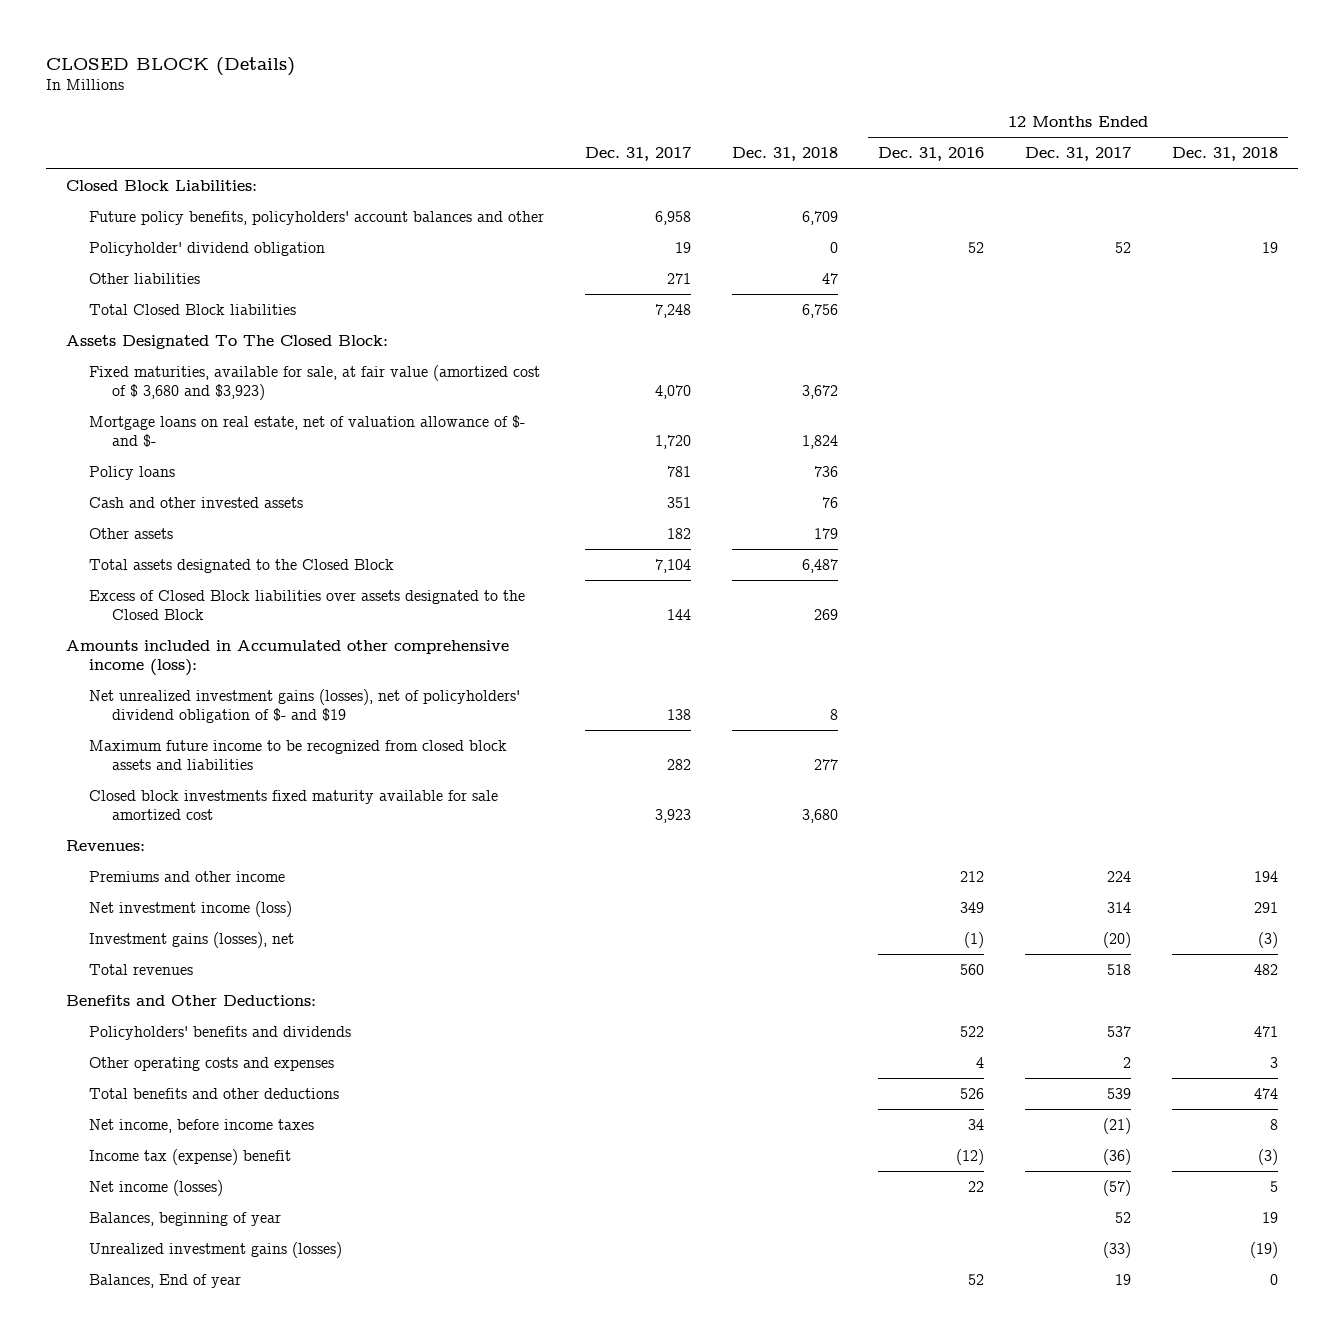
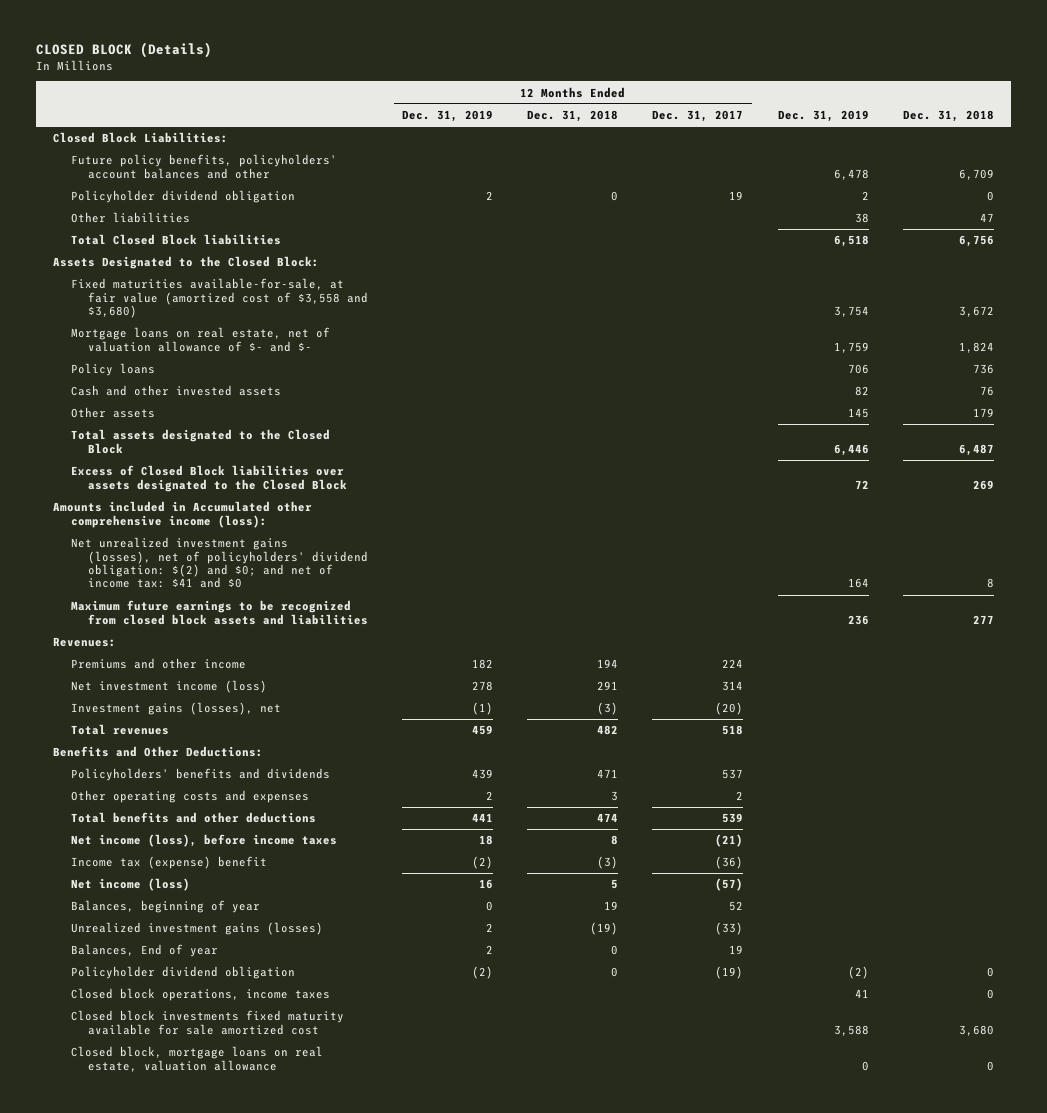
- | Dec. 31, 2017 | Dec. 31, 2018 | 12 Months Ended Dec. 31, 2016 | 12 Months Ended Dec. 31, 2017 | 12 Months Ended Dec. 31, 2018
+ | 12 Months Ended Dec. 31, 2019 | 12 Months Ended Dec. 31, 2018 | 12 Months Ended Dec. 31, 2017 | Dec. 31, 2019 | Dec. 31, 2018
- Policyholder' dividend obligation | 19 | 0 | 52 | 52 | 19
+ Policyholder dividend obligation | 2 | 0 | 19 | 2 | 0
- Assets Designated To The Closed Block:
- Fixed maturities, available for sale, at fair value (amortized cost of $ 3,680 and $3,923) | 4,070 | 3,672 | | |
+ Assets Designated to the Closed Block:
+ Fixed maturities available-for-sale, at fair value (amortized cost of $3,558 and $3,680) | | | | 3,754 | 3,672
- Net unrealized investment gains (losses), net of policyholders' dividend obligation of $- and $19 | 138 | 8 | | |
- Maximum future income to be recognized from closed block assets and liabilities | 282 | 277 | | |
+ Net unrealized investment gains (losses), net of policyholders' dividend obligation: $(2) and $0; and net of income tax: $41 and $0 | | | | 164 | 8
+ Maximum future earnings to be recognized from closed block assets and liabilities | | | | 236 | 277
- Net income, before income taxes | | | 34 | (21) | 8
+ Net income (loss), before income taxes | 18 | 8 | (21) | |
- Net income (losses) | | | 22 | (57) | 5
+ Net income (loss) | 16 | 5 | (57) | |
+ Policyholder dividend obligation | (2) | 0 | (19) | (2) | 0
+ Closed block operations, income taxes | | | | 41 | 0
moved down: Closed block investments fixed maturity available for sale amortized cost | | | | 3,588 | 3,680
+ Closed block, mortgage loans on real estate, valuation allowance | | | | 0 | 0

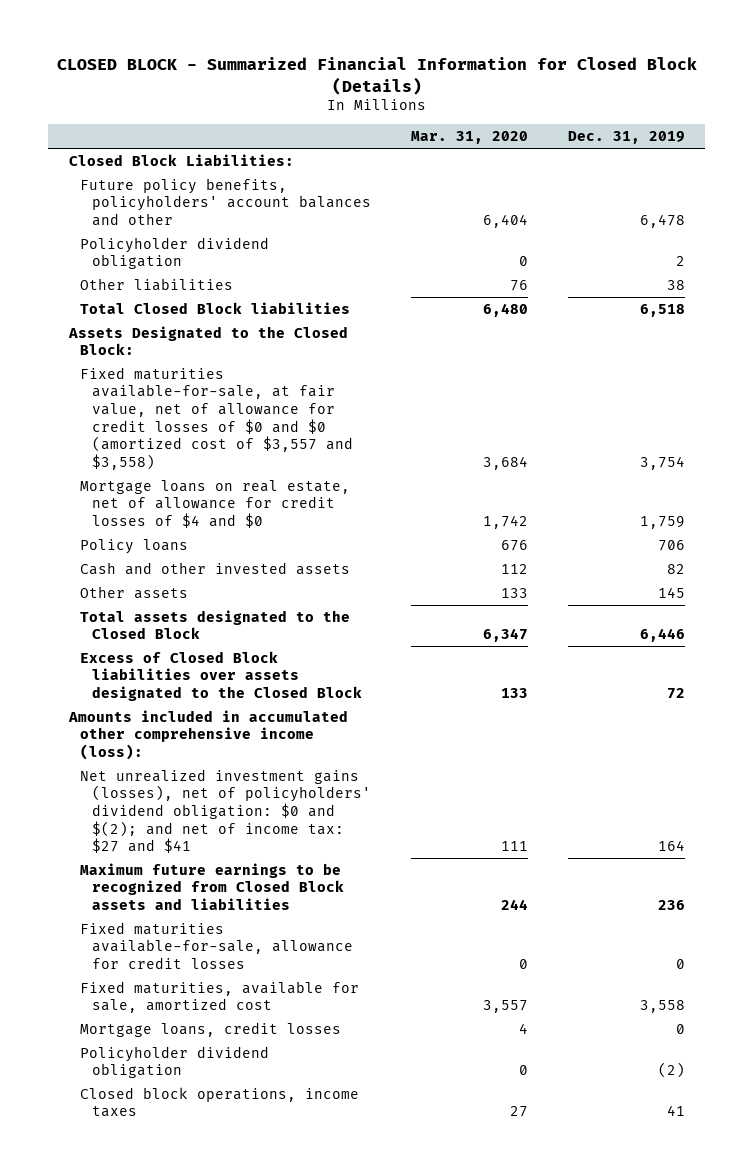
- CLOSED BLOCK (Details)
+ CLOSED BLOCK - Summarized Financial Information for Closed Block (Details)
- | 12 Months Ended Dec. 31, 2019 | 12 Months Ended Dec. 31, 2018 | 12 Months Ended Dec. 31, 2017 | Dec. 31, 2019 | Dec. 31, 2018
+ | Mar. 31, 2020 | Dec. 31, 2019
- Fixed maturities available-for-sale, at fair value (amortized cost of $3,558 and $3,680) | | | | 3,754 | 3,672
- Mortgage loans on real estate, net of valuation allowance of $- and $- | | | | 1,759 | 1,824
+ Fixed maturities available-for-sale, at fair value, net of allowance for credit losses of $0 and $0 (amortized cost of $3,557 and $3,558) | 3,684 | 3,754
+ Mortgage loans on real estate, net of allowance for credit losses of $4 and $0 | 1,742 | 1,759
- Amounts included in Accumulated other comprehensive income (loss):
- Net unrealized investment gains (losses), net of policyholders' dividend obligation: $(2) and $0; and net of income tax: $41 and $0 | | | | 164 | 8
- Maximum future earnings to be recognized from closed block assets and liabilities | | | | 236 | 277
- Revenues:
- Premiums and other income | 182 | 194 | 224 | |
- Net investment income (loss) | 278 | 291 | 314 | |
- Investment gains (losses), net | (1) | (3) | (20) | |
- Total revenues | 459 | 482 | 518 | |
- Benefits and Other Deductions:
- Policyholders' benefits and dividends | 439 | 471 | 537 | |
- Other operating costs and expenses | 2 | 3 | 2 | |
- Total benefits and other deductions | 441 | 474 | 539 | |
- Net income (loss), before income taxes | 18 | 8 | (21) | |
- Income tax (expense) benefit | (2) | (3) | (36) | |
- Net income (loss) | 16 | 5 | (57) | |
- Balances, beginning of year | 0 | 19 | 52 | |
- Unrealized investment gains (losses) | 2 | (19) | (33) | |
- Balances, End of year | 2 | 0 | 19 | |
+ Amounts included in accumulated other comprehensive income (loss):
+ Net unrealized investment gains (losses), net of policyholders' dividend obligation: $0 and $(2); and net of income tax: $27 and $41 | 111 | 164
+ Maximum future earnings to be recognized from Closed Block assets and liabilities | 244 | 236
+ Fixed maturities available-for-sale, allowance for credit losses | 0 | 0
+ Fixed maturities, available for sale, amortized cost | 3,557 | 3,558
+ Mortgage loans, credit losses | 4 | 0
- Closed block investments fixed maturity available for sale amortized cost | | | | 3,588 | 3,680
- Closed block, mortgage loans on real estate, valuation allowance | | | | 0 | 0

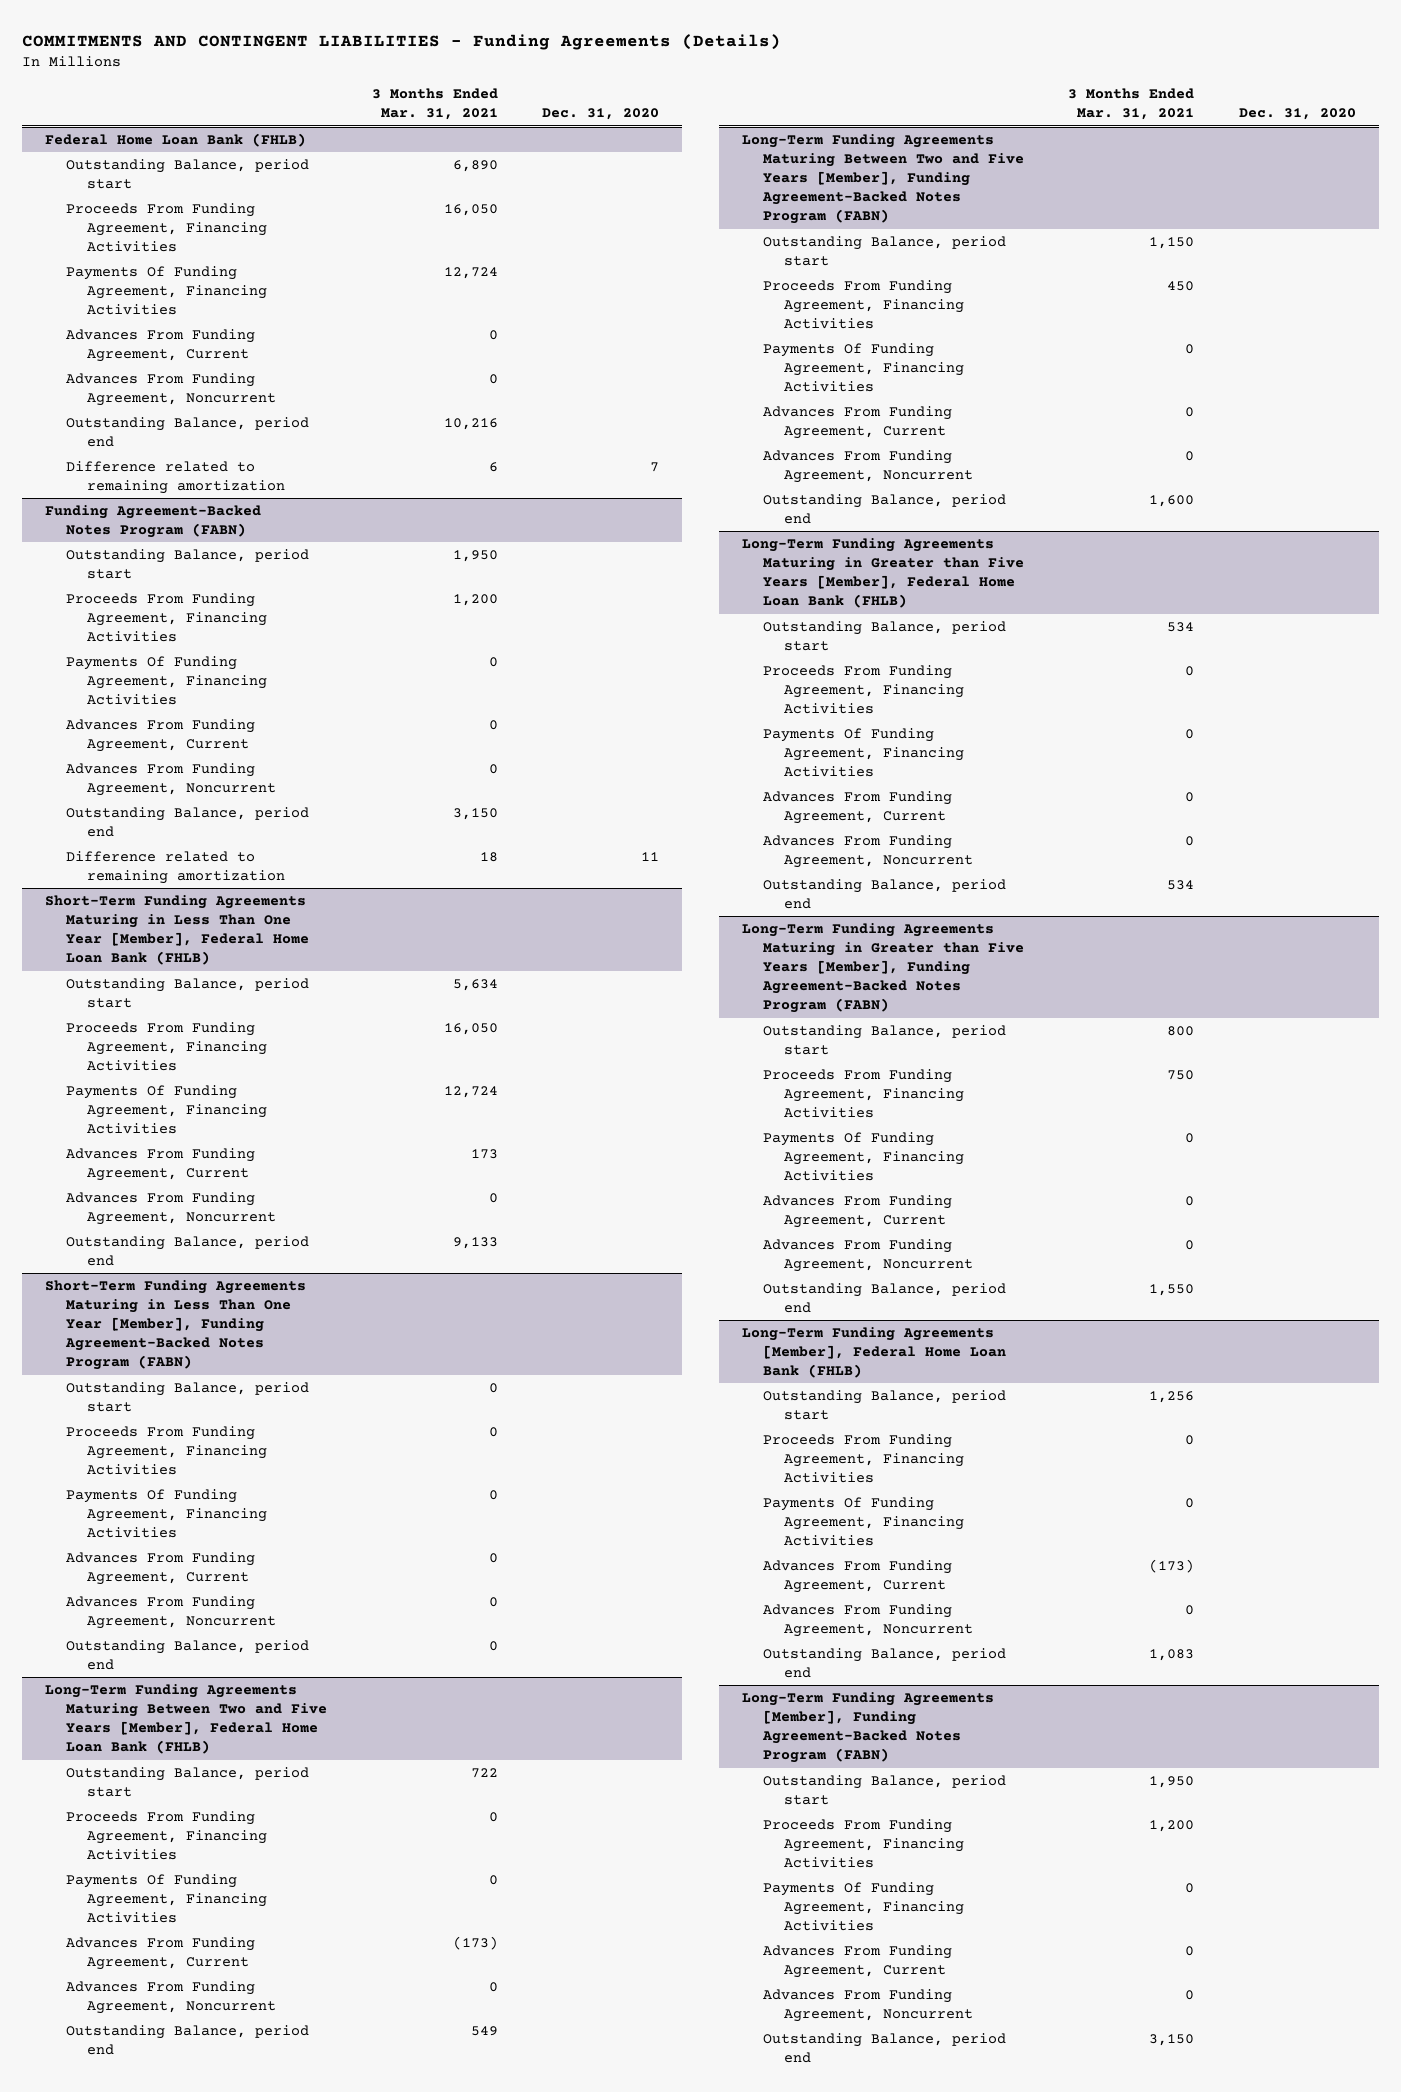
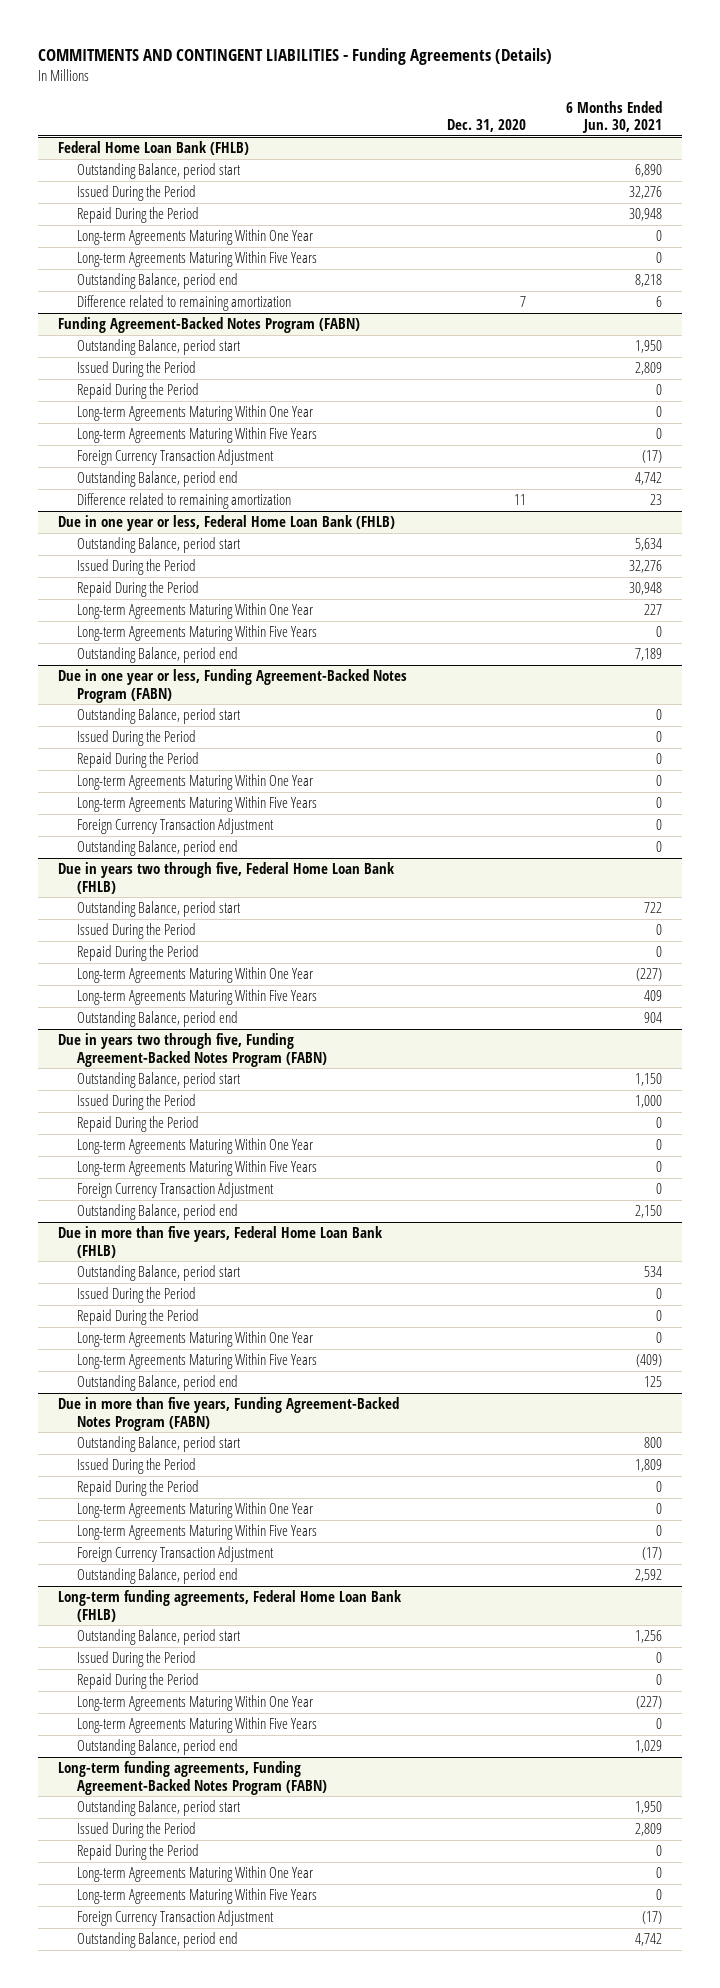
- | 3 Months Ended Mar. 31, 2021 | Dec. 31, 2020
+ | Dec. 31, 2020 | 6 Months Ended Jun. 30, 2021
@ Federal Home Loan Bank (FHLB)
- Proceeds From Funding Agreement, Financing Activities | 16,050 |
- Payments Of Funding Agreement, Financing Activities | 12,724 |
- Advances From Funding Agreement, Current | 0 |
- Advances From Funding Agreement, Noncurrent | 0 |
+ Issued During the Period | | 32,276
+ Repaid During the Period | | 30,948
+ Long-term Agreements Maturing Within One Year | | 0
+ Long-term Agreements Maturing Within Five Years | | 0
@ Funding Agreement-Backed Notes Program (FABN)
- Proceeds From Funding Agreement, Financing Activities | 1,200 |
- Payments Of Funding Agreement, Financing Activities | 0 |
- Advances From Funding Agreement, Current | 0 |
- Advances From Funding Agreement, Noncurrent | 0 |
+ Issued During the Period | | 2,809
+ Repaid During the Period | | 0
+ Long-term Agreements Maturing Within One Year | | 0
+ Long-term Agreements Maturing Within Five Years | | 0
+ Foreign Currency Transaction Adjustment | | (17)
- Short-Term Funding Agreements Maturing in Less Than One Year [Member], Federal Home Loan Bank (FHLB)
+ Due in one year or less, Federal Home Loan Bank (FHLB)
- Proceeds From Funding Agreement, Financing Activities | 16,050 |
- Payments Of Funding Agreement, Financing Activities | 12,724 |
- Advances From Funding Agreement, Current | 173 |
- Advances From Funding Agreement, Noncurrent | 0 |
+ Issued During the Period | | 32,276
+ Repaid During the Period | | 30,948
+ Long-term Agreements Maturing Within One Year | | 227
+ Long-term Agreements Maturing Within Five Years | | 0
- Short-Term Funding Agreements Maturing in Less Than One Year [Member], Funding Agreement-Backed Notes Program (FABN)
+ Due in one year or less, Funding Agreement-Backed Notes Program (FABN)
- Proceeds From Funding Agreement, Financing Activities | 0 |
- Payments Of Funding Agreement, Financing Activities | 0 |
- Advances From Funding Agreement, Current | 0 |
- Advances From Funding Agreement, Noncurrent | 0 |
+ Issued During the Period | | 0
+ Repaid During the Period | | 0
+ Long-term Agreements Maturing Within One Year | | 0
+ Long-term Agreements Maturing Within Five Years | | 0
+ Foreign Currency Transaction Adjustment | | 0
- Long-Term Funding Agreements Maturing Between Two and Five Years [Member], Federal Home Loan Bank (FHLB)
- Outstanding Balance, period start | 722 |
- Proceeds From Funding Agreement, Financing Activities | 0 |
- Payments Of Funding Agreement, Financing Activities | 0 |
- Advances From Funding Agreement, Current | (173) |
- Advances From Funding Agreement, Noncurrent | 0 |
- Outstanding Balance, period end | 549 |
- Long-Term Funding Agreements Maturing Between Two and Five Years [Member], Funding Agreement-Backed Notes Program (FABN)
+ Due in years two through five, Federal Home Loan Bank (FHLB)
+ Outstanding Balance, period start | | 722
+ Issued During the Period | | 0
+ Repaid During the Period | | 0
+ Long-term Agreements Maturing Within One Year | | (227)
+ Long-term Agreements Maturing Within Five Years | | 409
+ Outstanding Balance, period end | | 904
+ Due in years two through five, Funding Agreement-Backed Notes Program (FABN)
- Proceeds From Funding Agreement, Financing Activities | 450 |
- Payments Of Funding Agreement, Financing Activities | 0 |
- Advances From Funding Agreement, Current | 0 |
- Advances From Funding Agreement, Noncurrent | 0 |
+ Issued During the Period | | 1,000
+ Repaid During the Period | | 0
+ Long-term Agreements Maturing Within One Year | | 0
+ Long-term Agreements Maturing Within Five Years | | 0
+ Foreign Currency Transaction Adjustment | | 0
- Long-Term Funding Agreements Maturing in Greater than Five Years [Member], Federal Home Loan Bank (FHLB)
+ Due in more than five years, Federal Home Loan Bank (FHLB)
- Proceeds From Funding Agreement, Financing Activities | 0 |
- Payments Of Funding Agreement, Financing Activities | 0 |
- Advances From Funding Agreement, Current | 0 |
- Advances From Funding Agreement, Noncurrent | 0 |
+ Issued During the Period | | 0
+ Repaid During the Period | | 0
+ Long-term Agreements Maturing Within One Year | | 0
+ Long-term Agreements Maturing Within Five Years | | (409)
- Long-Term Funding Agreements Maturing in Greater than Five Years [Member], Funding Agreement-Backed Notes Program (FABN)
+ Due in more than five years, Funding Agreement-Backed Notes Program (FABN)
- Proceeds From Funding Agreement, Financing Activities | 750 |
- Payments Of Funding Agreement, Financing Activities | 0 |
- Advances From Funding Agreement, Current | 0 |
- Advances From Funding Agreement, Noncurrent | 0 |
+ Issued During the Period | | 1,809
+ Repaid During the Period | | 0
+ Long-term Agreements Maturing Within One Year | | 0
+ Long-term Agreements Maturing Within Five Years | | 0
+ Foreign Currency Transaction Adjustment | | (17)
- Long-Term Funding Agreements [Member], Federal Home Loan Bank (FHLB)
+ Long-term funding agreements, Federal Home Loan Bank (FHLB)
- Proceeds From Funding Agreement, Financing Activities | 0 |
- Payments Of Funding Agreement, Financing Activities | 0 |
- Advances From Funding Agreement, Current | (173) |
- Advances From Funding Agreement, Noncurrent | 0 |
+ Issued During the Period | | 0
+ Repaid During the Period | | 0
+ Long-term Agreements Maturing Within One Year | | (227)
+ Long-term Agreements Maturing Within Five Years | | 0
- Long-Term Funding Agreements [Member], Funding Agreement-Backed Notes Program (FABN)
+ Long-term funding agreements, Funding Agreement-Backed Notes Program (FABN)
- Proceeds From Funding Agreement, Financing Activities | 1,200 |
- Payments Of Funding Agreement, Financing Activities | 0 |
- Advances From Funding Agreement, Current | 0 |
- Advances From Funding Agreement, Noncurrent | 0 |
+ Issued During the Period | | 2,809
+ Repaid During the Period | | 0
+ Long-term Agreements Maturing Within One Year | | 0
+ Long-term Agreements Maturing Within Five Years | | 0
+ Foreign Currency Transaction Adjustment | | (17)

